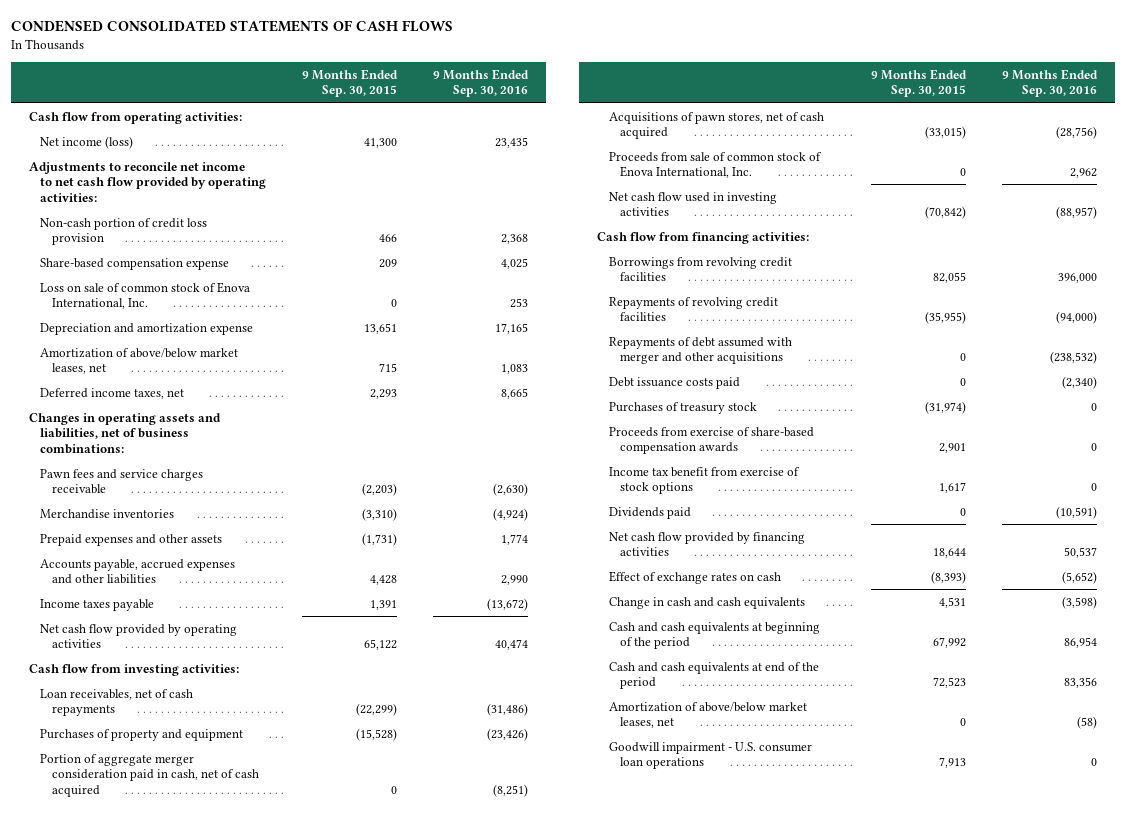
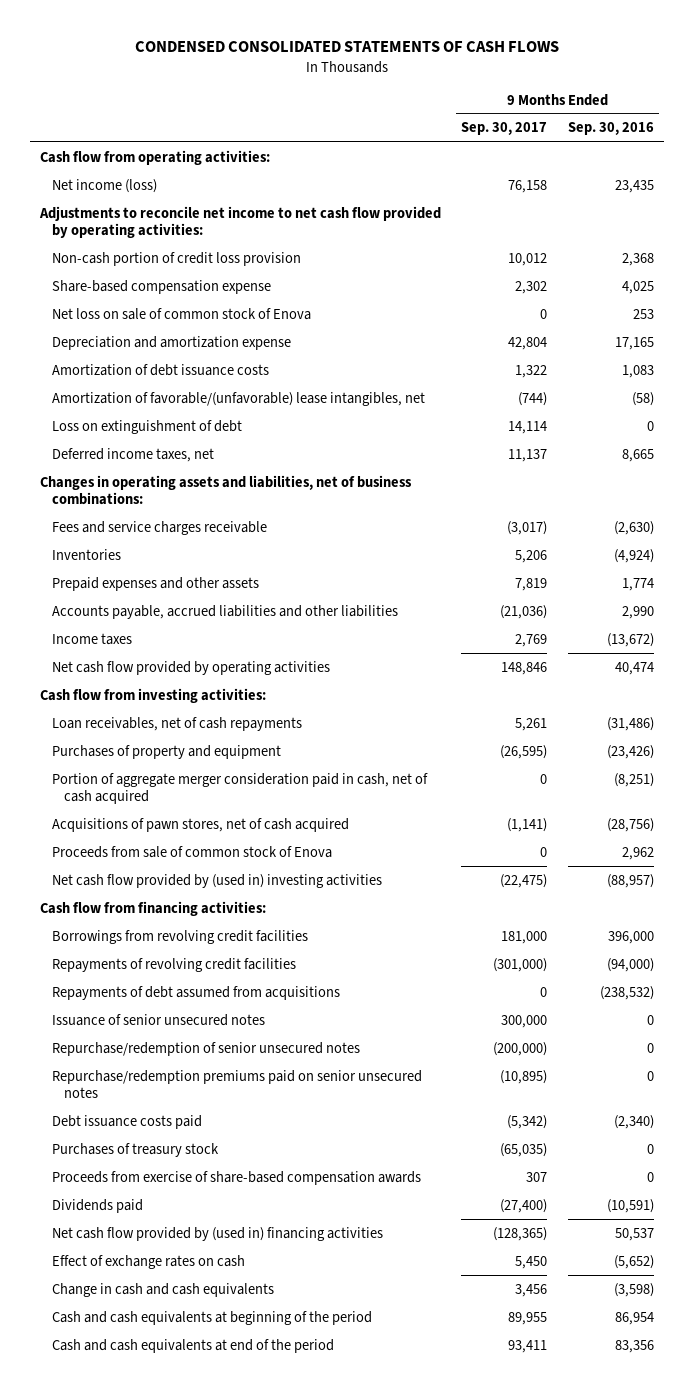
- | 9 Months Ended Sep. 30, 2015 | 9 Months Ended Sep. 30, 2016
+ | 9 Months Ended Sep. 30, 2017 | 9 Months Ended Sep. 30, 2016
- Loss on sale of common stock of Enova International, Inc. | 0 | 253
+ Net loss on sale of common stock of Enova | 0 | 253
- Amortization of above/below market leases, net | 715 | 1,083
+ Amortization of debt issuance costs | 1,322 | 1,083
+ Amortization of favorable/(unfavorable) lease intangibles, net | (744) | (58)
+ Loss on extinguishment of debt | 14,114 | 0
- Pawn fees and service charges receivable | (2,203) | (2,630)
- Merchandise inventories | (3,310) | (4,924)
+ Fees and service charges receivable | (3,017) | (2,630)
+ Inventories | 5,206 | (4,924)
- Accounts payable, accrued expenses and other liabilities | 4,428 | 2,990
- Income taxes payable | 1,391 | (13,672)
+ Accounts payable, accrued liabilities and other liabilities | (21,036) | 2,990
+ Income taxes | 2,769 | (13,672)
- Proceeds from sale of common stock of Enova International, Inc. | 0 | 2,962
- Net cash flow used in investing activities | (70,842) | (88,957)
+ Proceeds from sale of common stock of Enova | 0 | 2,962
+ Net cash flow provided by (used in) investing activities | (22,475) | (88,957)
- Repayments of debt assumed with merger and other acquisitions | 0 | (238,532)
+ Repayments of debt assumed from acquisitions | 0 | (238,532)
+ Issuance of senior unsecured notes | 300,000 | 0
+ Repurchase/redemption of senior unsecured notes | (200,000) | 0
+ Repurchase/redemption premiums paid on senior unsecured notes | (10,895) | 0
- Income tax benefit from exercise of stock options | 1,617 | 0
- Net cash flow provided by financing activities | 18,644 | 50,537
+ Net cash flow provided by (used in) financing activities | (128,365) | 50,537
- Amortization of above/below market leases, net | 0 | (58)
- Goodwill impairment - U.S. consumer loan operations | 7,913 | 0

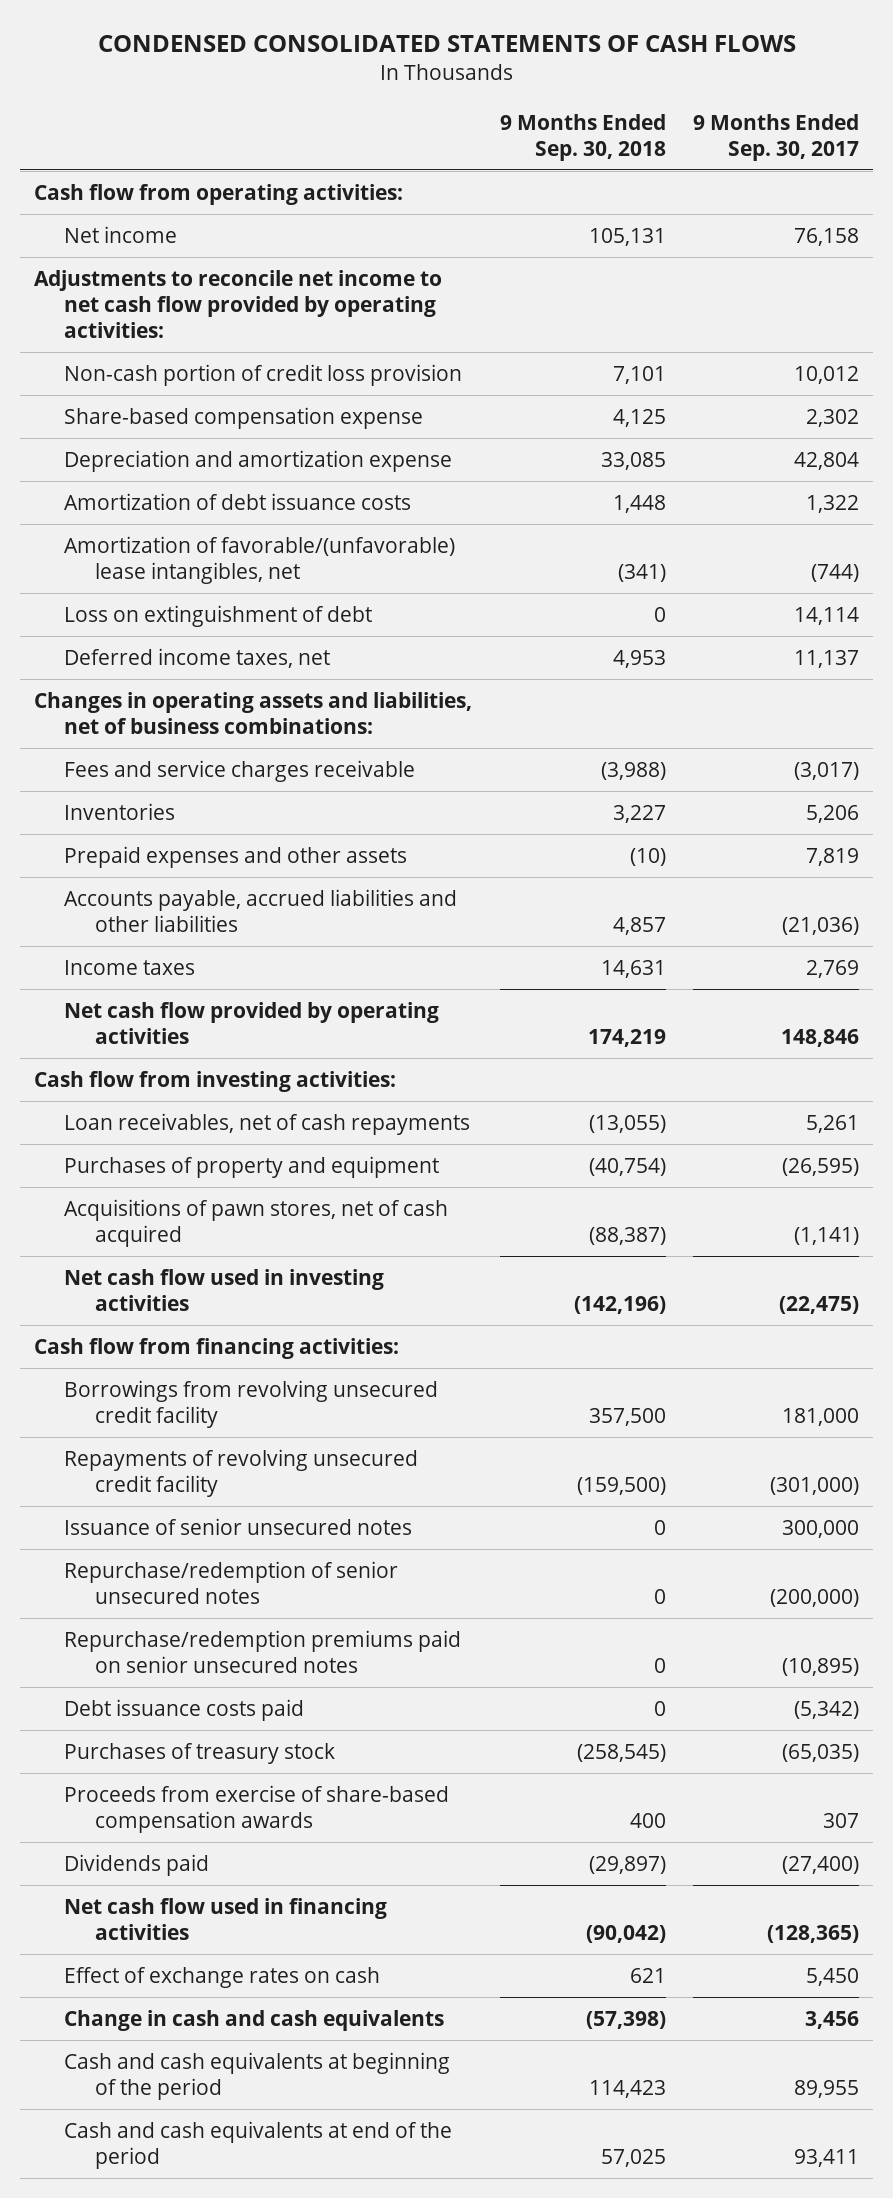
- | 9 Months Ended Sep. 30, 2017 | 9 Months Ended Sep. 30, 2016
+ | 9 Months Ended Sep. 30, 2018 | 9 Months Ended Sep. 30, 2017
- Net income (loss) | 76,158 | 23,435
+ Net income | 105,131 | 76,158
- Net loss on sale of common stock of Enova | 0 | 253
- Portion of aggregate merger consideration paid in cash, net of cash acquired | 0 | (8,251)
- Proceeds from sale of common stock of Enova | 0 | 2,962
- Net cash flow provided by (used in) investing activities | (22,475) | (88,957)
+ Net cash flow used in investing activities | (142,196) | (22,475)
- Borrowings from revolving credit facilities | 181,000 | 396,000
- Repayments of revolving credit facilities | (301,000) | (94,000)
- Repayments of debt assumed from acquisitions | 0 | (238,532)
+ Borrowings from revolving unsecured credit facility | 357,500 | 181,000
+ Repayments of revolving unsecured credit facility | (159,500) | (301,000)
- Net cash flow provided by (used in) financing activities | (128,365) | 50,537
+ Net cash flow used in financing activities | (90,042) | (128,365)

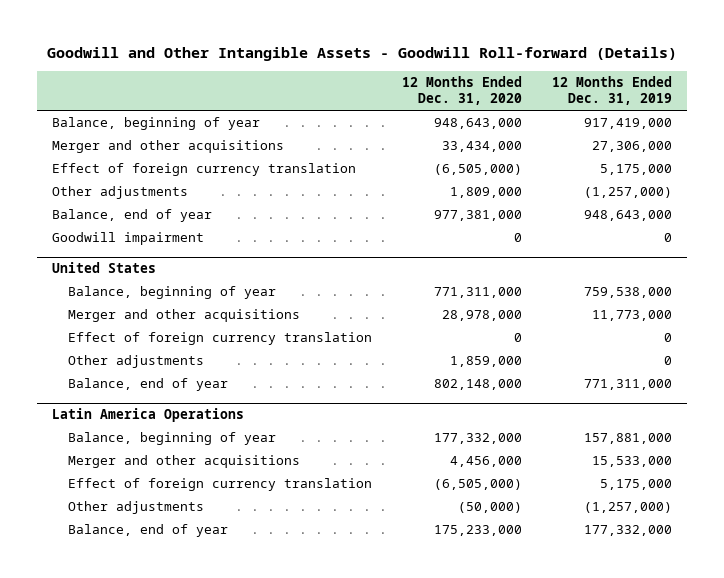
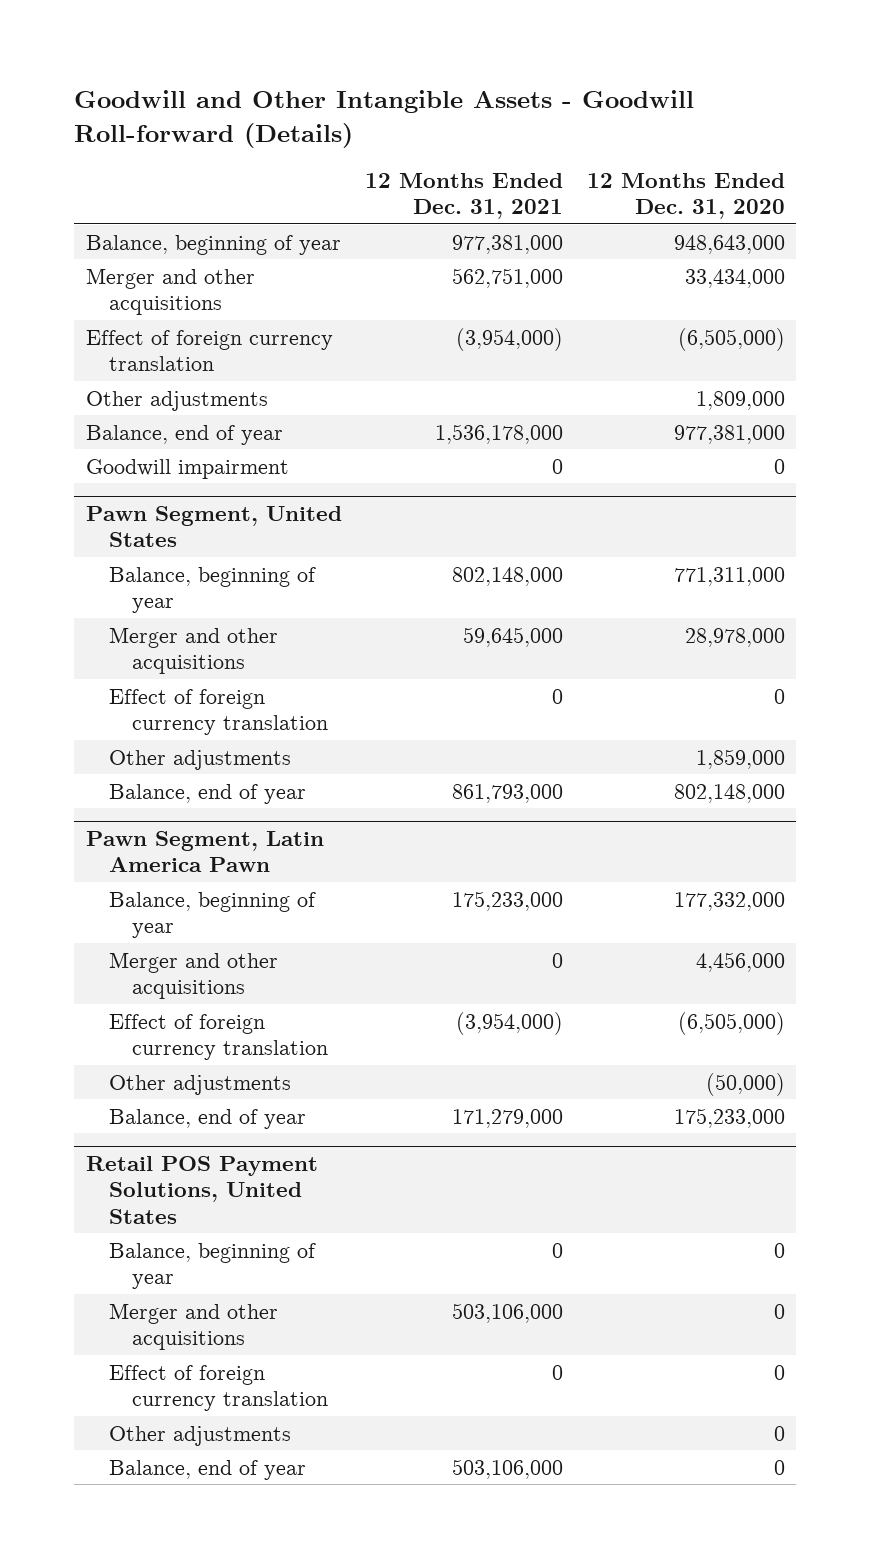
- | 12 Months Ended Dec. 31, 2020 | 12 Months Ended Dec. 31, 2019
+ | 12 Months Ended Dec. 31, 2021 | 12 Months Ended Dec. 31, 2020
- United States
+ Pawn Segment, United States
- Latin America Operations
+ Pawn Segment, Latin America Pawn
+ Retail POS Payment Solutions, United States
+ Balance, beginning of year | 0 | 0
+ Merger and other acquisitions | 503,106,000 | 0
+ Effect of foreign currency translation | 0 | 0
+ Other adjustments | | 0
+ Balance, end of year | 503,106,000 | 0

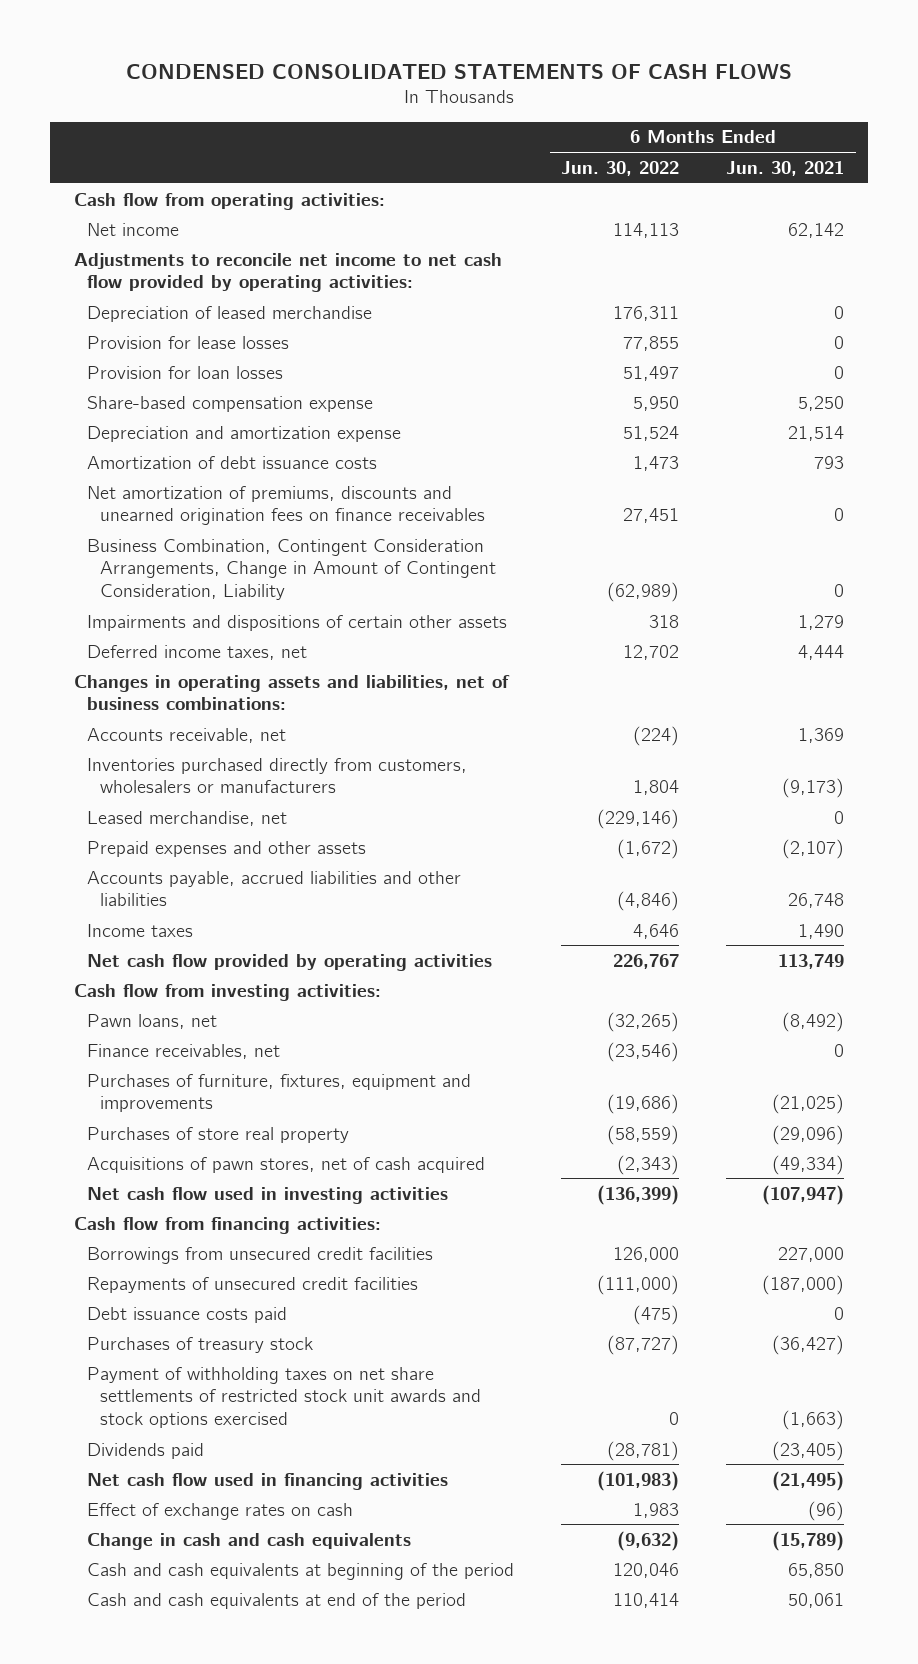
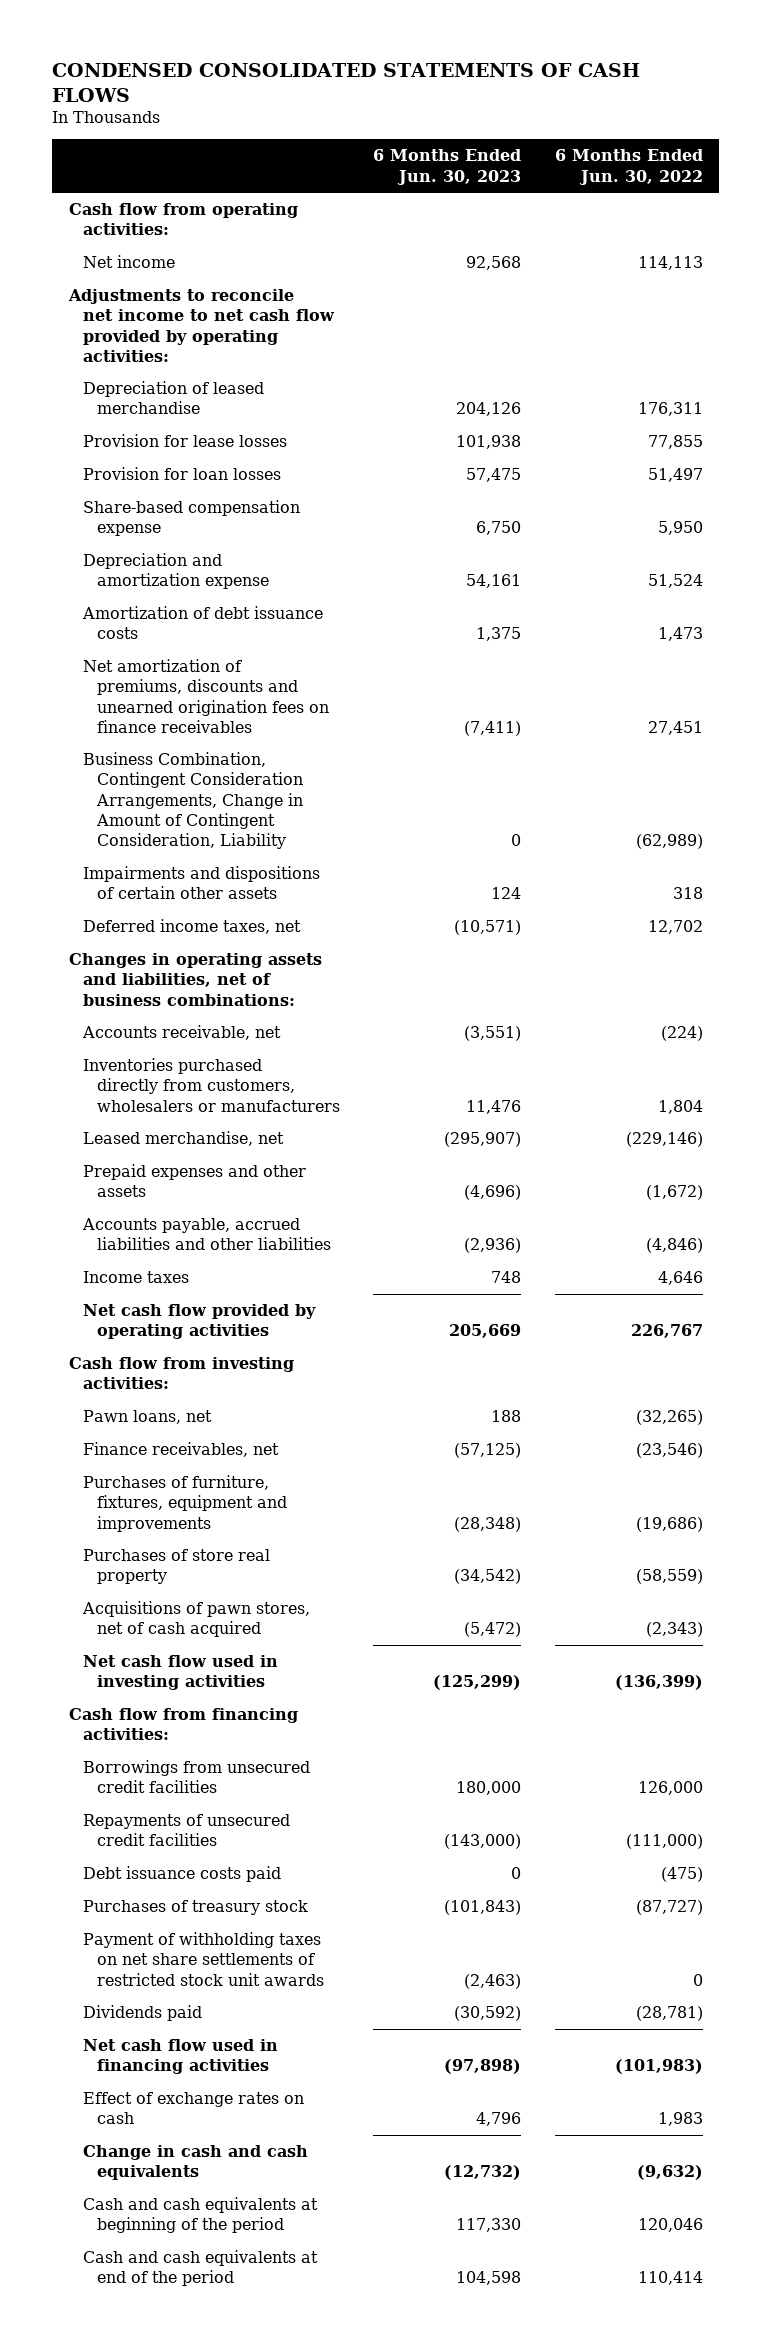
- | 6 Months Ended Jun. 30, 2022 | 6 Months Ended Jun. 30, 2021
+ | 6 Months Ended Jun. 30, 2023 | 6 Months Ended Jun. 30, 2022
- Payment of withholding taxes on net share settlements of restricted stock unit awards and stock options exercised | 0 | (1,663)
+ Payment of withholding taxes on net share settlements of restricted stock unit awards | (2,463) | 0

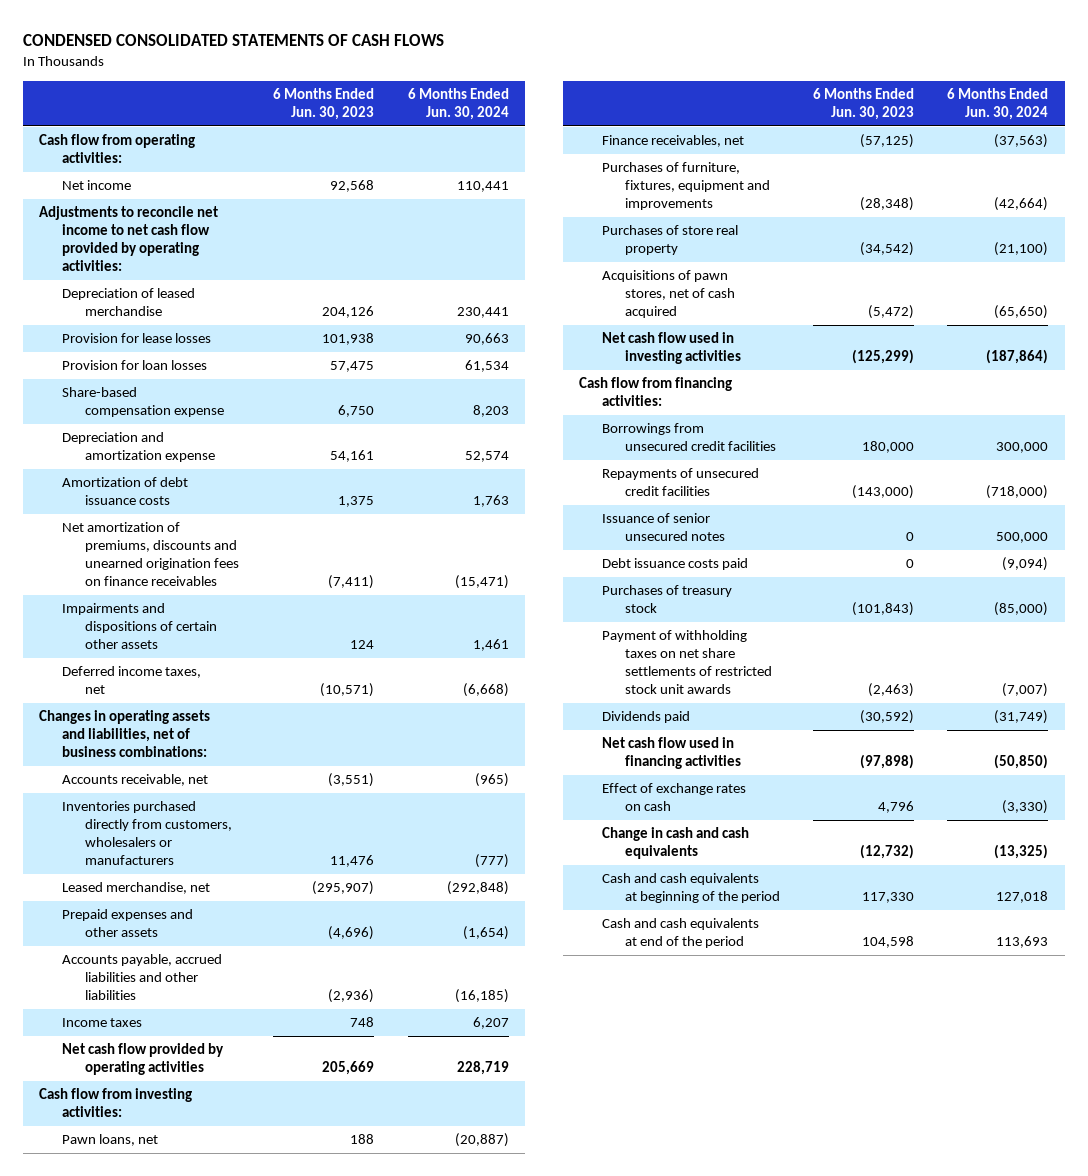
- | 6 Months Ended Jun. 30, 2023 | 6 Months Ended Jun. 30, 2022
+ | 6 Months Ended Jun. 30, 2023 | 6 Months Ended Jun. 30, 2024
- Business Combination, Contingent Consideration Arrangements, Change in Amount of Contingent Consideration, Liability | 0 | (62,989)
+ Issuance of senior unsecured notes | 0 | 500,000

